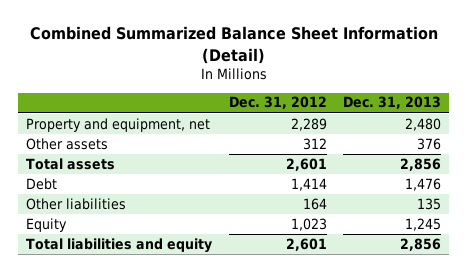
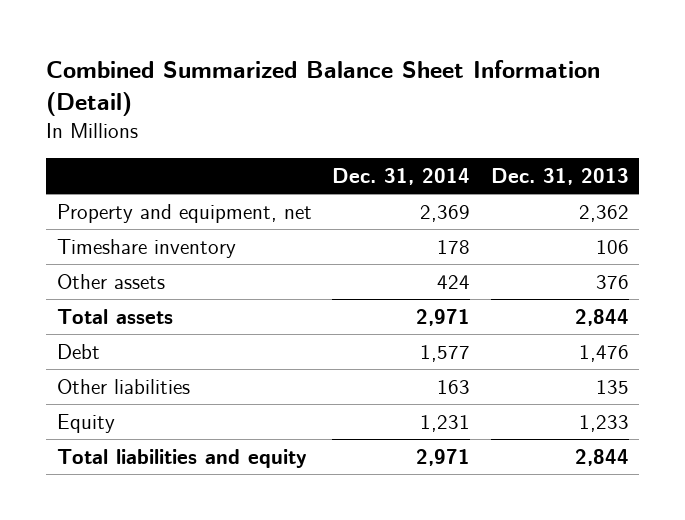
- | Dec. 31, 2012 | Dec. 31, 2013
+ | Dec. 31, 2014 | Dec. 31, 2013
- Property and equipment, net | 2,289 | 2,480
+ Property and equipment, net | 2,369 | 2,362
+ Timeshare inventory | 178 | 106
- Total assets | 2,601 | 2,856
+ Total assets | 2,971 | 2,844
- Equity | 1,023 | 1,245
- Total liabilities and equity | 2,601 | 2,856
+ Equity | 1,231 | 1,233
+ Total liabilities and equity | 2,971 | 2,844

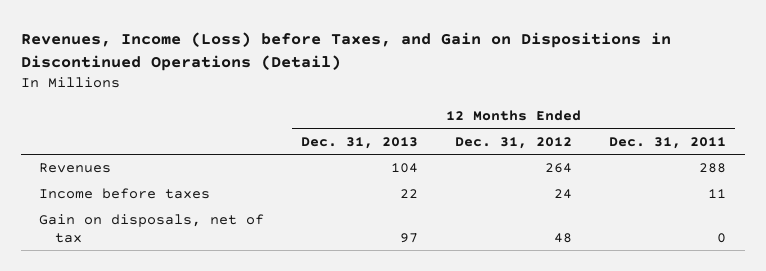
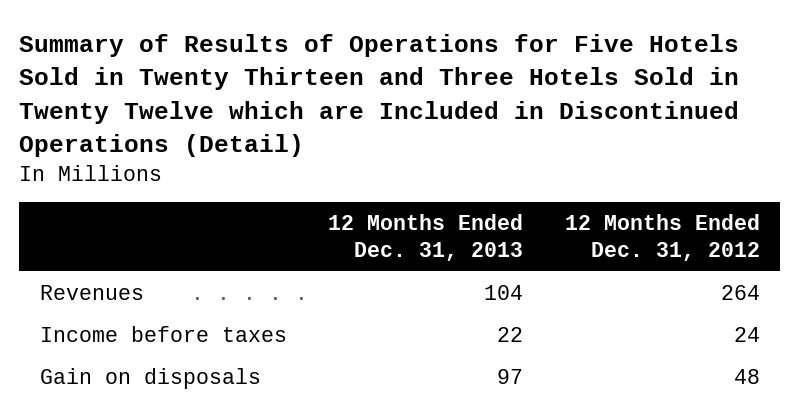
- Revenues, Income (Loss) before Taxes, and Gain on Dispositions in Discontinued Operations (Detail)
+ Summary of Results of Operations for Five Hotels Sold in Twenty Thirteen and Three Hotels Sold in Twenty Twelve which are Included in Discontinued Operations (Detail)
- | 12 Months Ended Dec. 31, 2013 | 12 Months Ended Dec. 31, 2012 | 12 Months Ended Dec. 31, 2011
+ | 12 Months Ended Dec. 31, 2013 | 12 Months Ended Dec. 31, 2012
- Gain on disposals, net of tax | 97 | 48 | 0
+ Gain on disposals | 97 | 48

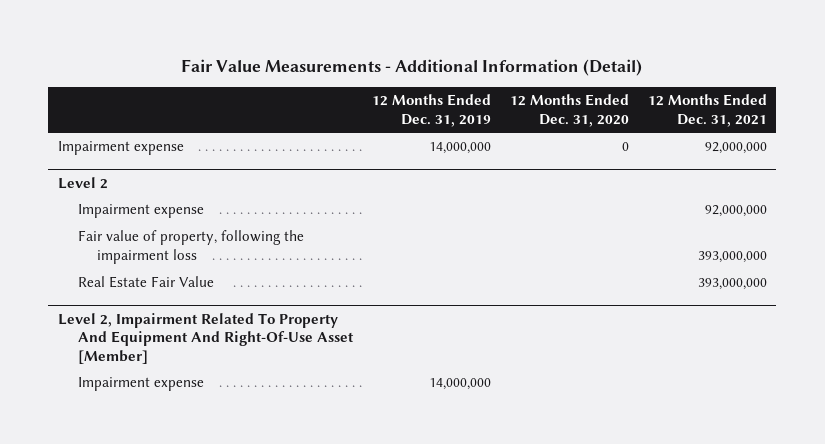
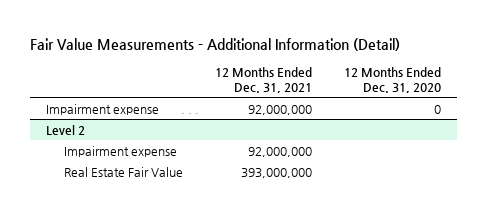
- | 12 Months Ended Dec. 31, 2019 | 12 Months Ended Dec. 31, 2020 | 12 Months Ended Dec. 31, 2021
+ | 12 Months Ended Dec. 31, 2021 | 12 Months Ended Dec. 31, 2020
@ Level 2
- Fair value of property, following the impairment loss | | | 393,000,000
- Level 2, Impairment Related To Property And Equipment And Right-Of-Use Asset [Member]
- Impairment expense | 14,000,000 | |

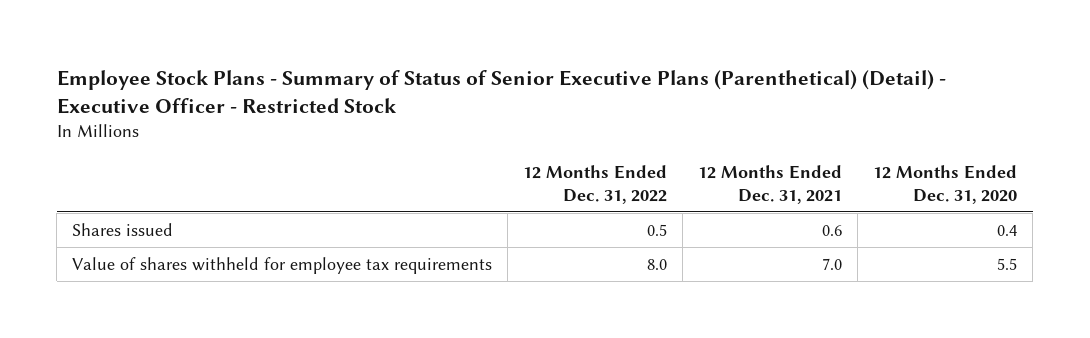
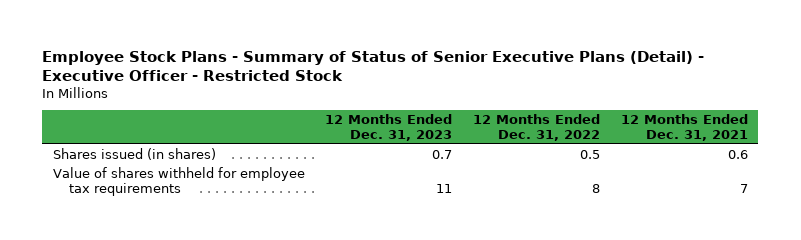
- Employee Stock Plans - Summary of Status of Senior Executive Plans (Parenthetical) (Detail) - Executive Officer - Restricted Stock
+ Employee Stock Plans - Summary of Status of Senior Executive Plans (Detail) - Executive Officer - Restricted Stock
- | 12 Months Ended Dec. 31, 2022 | 12 Months Ended Dec. 31, 2021 | 12 Months Ended Dec. 31, 2020
+ | 12 Months Ended Dec. 31, 2023 | 12 Months Ended Dec. 31, 2022 | 12 Months Ended Dec. 31, 2021
- Shares issued | 0.5 | 0.6 | 0.4
- Value of shares withheld for employee tax requirements | 8.0 | 7.0 | 5.5
+ Shares issued (in shares) | 0.7 | 0.5 | 0.6
+ Value of shares withheld for employee tax requirements | 11 | 8 | 7

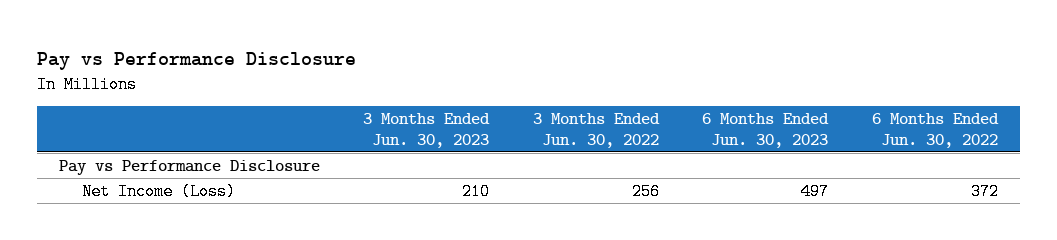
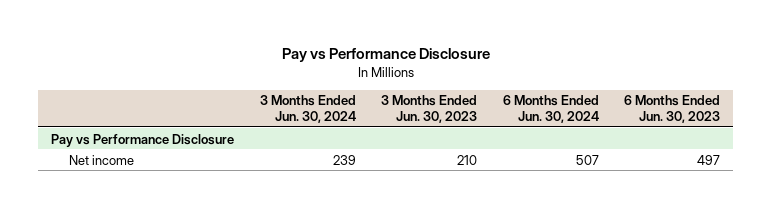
- | 3 Months Ended Jun. 30, 2023 | 3 Months Ended Jun. 30, 2022 | 6 Months Ended Jun. 30, 2023 | 6 Months Ended Jun. 30, 2022
+ | 3 Months Ended Jun. 30, 2024 | 3 Months Ended Jun. 30, 2023 | 6 Months Ended Jun. 30, 2024 | 6 Months Ended Jun. 30, 2023
- Net Income (Loss) | 210 | 256 | 497 | 372
+ Net income | 239 | 210 | 507 | 497

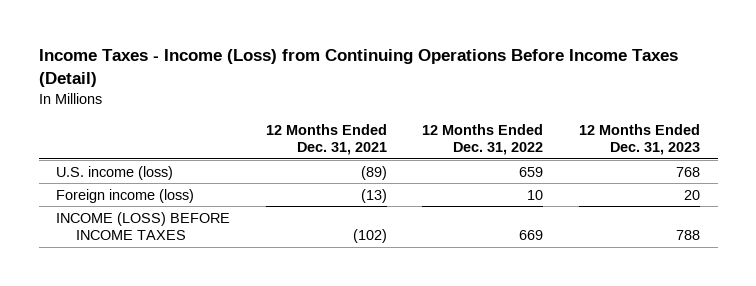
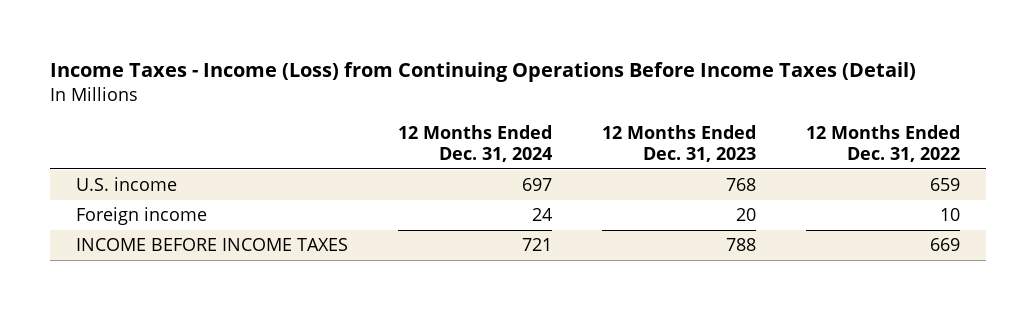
- | 12 Months Ended Dec. 31, 2021 | 12 Months Ended Dec. 31, 2022 | 12 Months Ended Dec. 31, 2023
+ | 12 Months Ended Dec. 31, 2024 | 12 Months Ended Dec. 31, 2023 | 12 Months Ended Dec. 31, 2022
- U.S. income (loss) | (89) | 659 | 768
- Foreign income (loss) | (13) | 10 | 20
- INCOME (LOSS) BEFORE INCOME TAXES | (102) | 669 | 788
+ U.S. income | 697 | 768 | 659
+ Foreign income | 24 | 20 | 10
+ INCOME BEFORE INCOME TAXES | 721 | 788 | 669

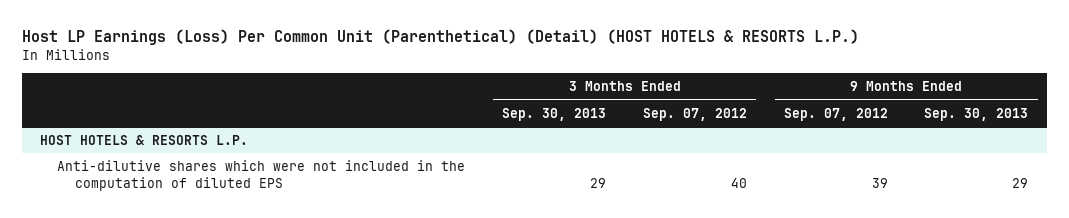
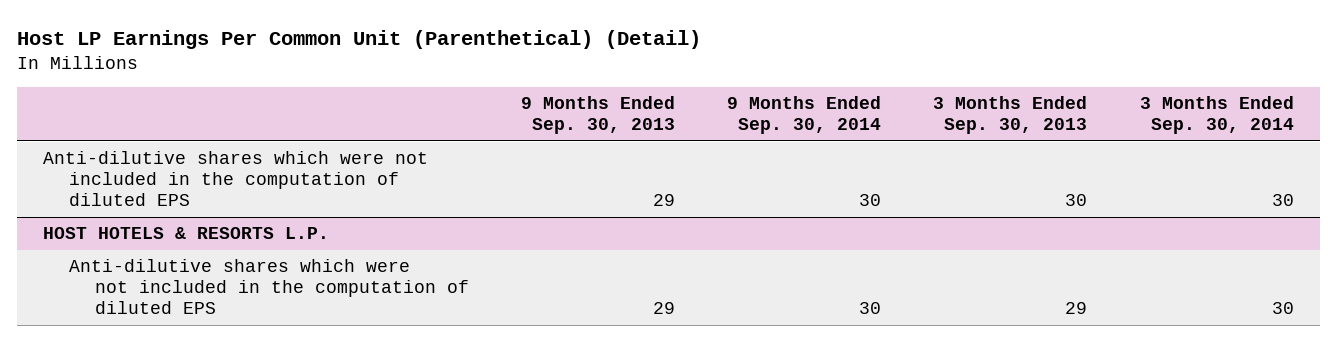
- Host LP Earnings (Loss) Per Common Unit (Parenthetical) (Detail) (HOST HOTELS & RESORTS L.P.)
+ Host LP Earnings Per Common Unit (Parenthetical) (Detail)
- | 3 Months Ended Sep. 30, 2013 | 3 Months Ended Sep. 07, 2012 | 9 Months Ended Sep. 07, 2012 | 9 Months Ended Sep. 30, 2013
+ | 9 Months Ended Sep. 30, 2013 | 9 Months Ended Sep. 30, 2014 | 3 Months Ended Sep. 30, 2013 | 3 Months Ended Sep. 30, 2014
+ Anti-dilutive shares which were not included in the computation of diluted EPS | 29 | 30 | 30 | 30

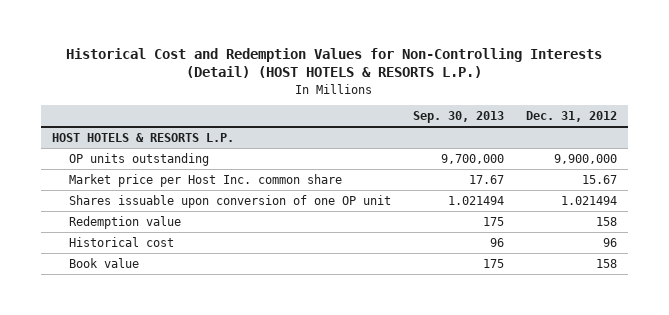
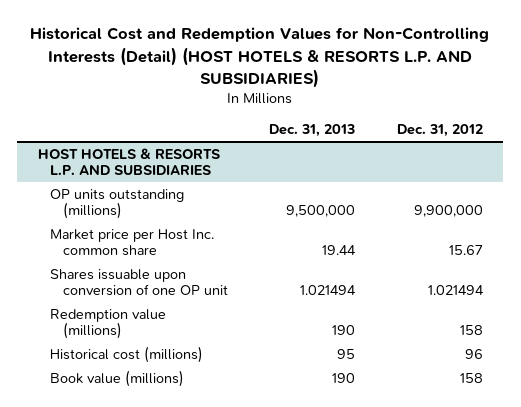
- Historical Cost and Redemption Values for Non-Controlling Interests (Detail) (HOST HOTELS & RESORTS L.P.)
+ Historical Cost and Redemption Values for Non-Controlling Interests (Detail) (HOST HOTELS & RESORTS L.P. AND SUBSIDIARIES)
- | Sep. 30, 2013 | Dec. 31, 2012
+ | Dec. 31, 2013 | Dec. 31, 2012
- HOST HOTELS & RESORTS L.P.
- OP units outstanding | 9,700,000 | 9,900,000
+ HOST HOTELS & RESORTS L.P. AND SUBSIDIARIES
+ OP units outstanding (millions) | 9,500,000 | 9,900,000
- Redemption value | 175 | 158
- Historical cost | 96 | 96
- Book value | 175 | 158
+ Redemption value (millions) | 190 | 158
+ Historical cost (millions) | 95 | 96
+ Book value (millions) | 190 | 158

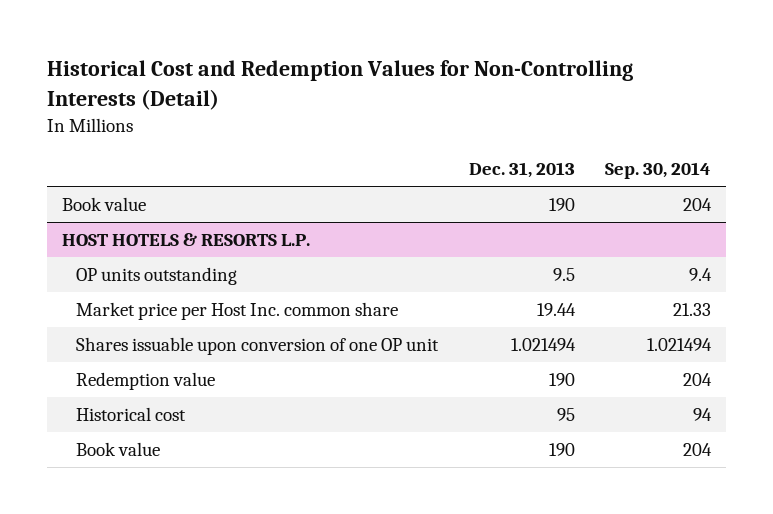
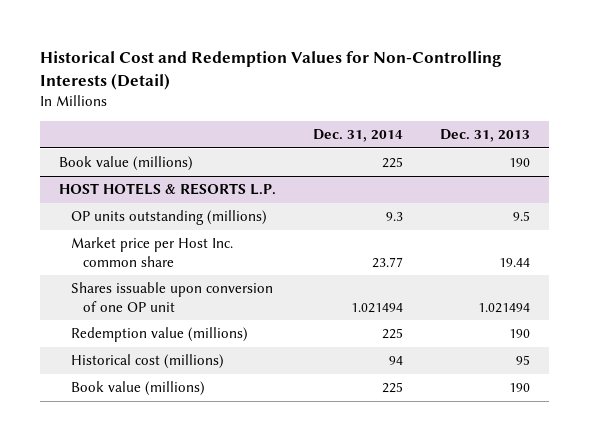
- | Dec. 31, 2013 | Sep. 30, 2014
+ | Dec. 31, 2014 | Dec. 31, 2013
- Book value | 190 | 204
+ Book value (millions) | 225 | 190
@ HOST HOTELS & RESORTS L.P.
- OP units outstanding | 9.5 | 9.4
+ OP units outstanding (millions) | 9.3 | 9.5
- Redemption value | 190 | 204
- Historical cost | 95 | 94
- Book value | 190 | 204
+ Redemption value (millions) | 225 | 190
+ Historical cost (millions) | 94 | 95
+ Book value (millions) | 225 | 190

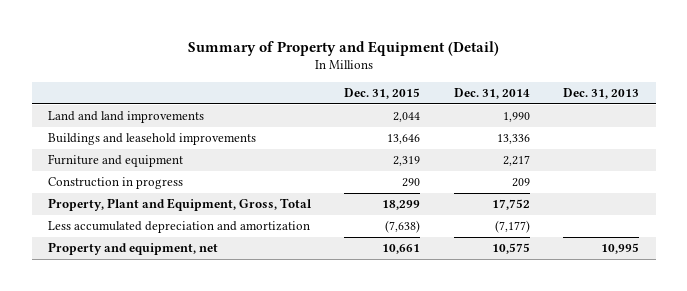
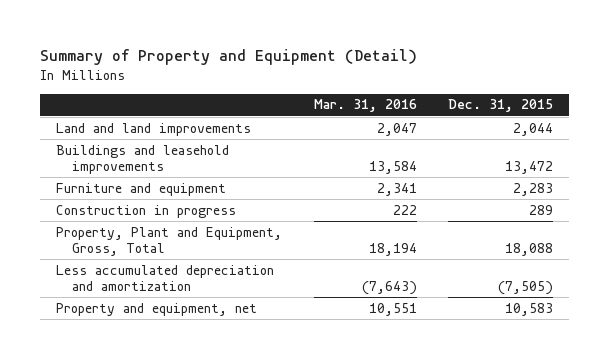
- | Dec. 31, 2015 | Dec. 31, 2014 | Dec. 31, 2013
+ | Mar. 31, 2016 | Dec. 31, 2015
- Buildings and leasehold improvements | 13,646 | 13,336 |
- Furniture and equipment | 2,319 | 2,217 |
- Construction in progress | 290 | 209 |
- Property, Plant and Equipment, Gross, Total | 18,299 | 17,752 |
- Less accumulated depreciation and amortization | (7,638) | (7,177) |
- Property and equipment, net | 10,661 | 10,575 | 10,995
+ Buildings and leasehold improvements | 13,584 | 13,472
+ Furniture and equipment | 2,341 | 2,283
+ Construction in progress | 222 | 289
+ Property, Plant and Equipment, Gross, Total | 18,194 | 18,088
+ Less accumulated depreciation and amortization | (7,643) | (7,505)
+ Property and equipment, net | 10,551 | 10,583

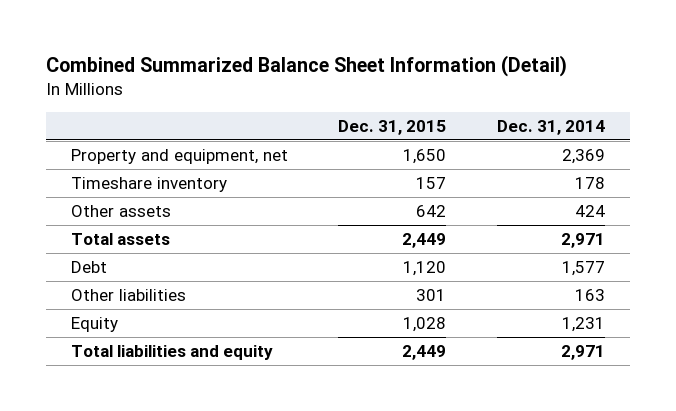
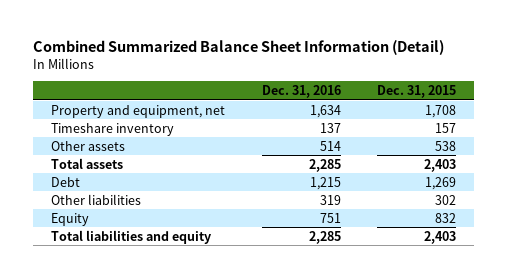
- | Dec. 31, 2015 | Dec. 31, 2014
+ | Dec. 31, 2016 | Dec. 31, 2015
- Property and equipment, net | 1,650 | 2,369
+ Property and equipment, net | 1,634 | 1,708
- Other assets | 642 | 424
- Total assets | 2,449 | 2,971
- Debt | 1,120 | 1,577
- Other liabilities | 301 | 163
- Equity | 1,028 | 1,231
- Total liabilities and equity | 2,449 | 2,971
+ Other assets | 514 | 538
+ Total assets | 2,285 | 2,403
+ Debt | 1,215 | 1,269
+ Other liabilities | 319 | 302
+ Equity | 751 | 832
+ Total liabilities and equity | 2,285 | 2,403

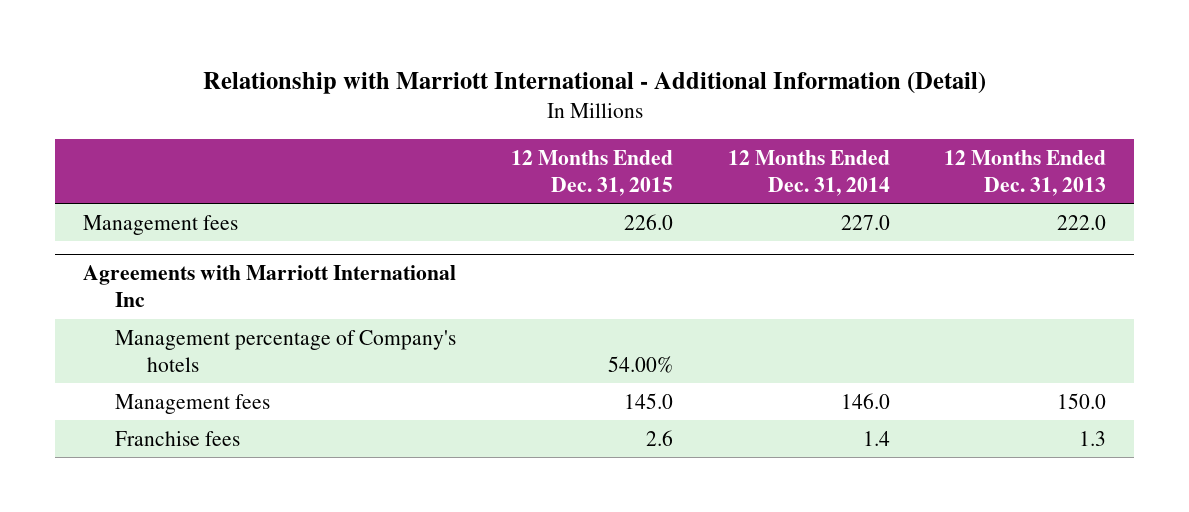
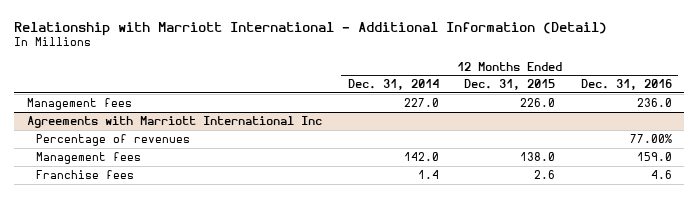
- | 12 Months Ended Dec. 31, 2015 | 12 Months Ended Dec. 31, 2014 | 12 Months Ended Dec. 31, 2013
+ | 12 Months Ended Dec. 31, 2014 | 12 Months Ended Dec. 31, 2015 | 12 Months Ended Dec. 31, 2016
@ Agreements with Marriott International Inc
- Management percentage of Company's hotels | 54.00% | |
- Management fees | 145.0 | 146.0 | 150.0
+ Percentage of revenues | | | 77.00%
+ Management fees | 142.0 | 138.0 | 159.0

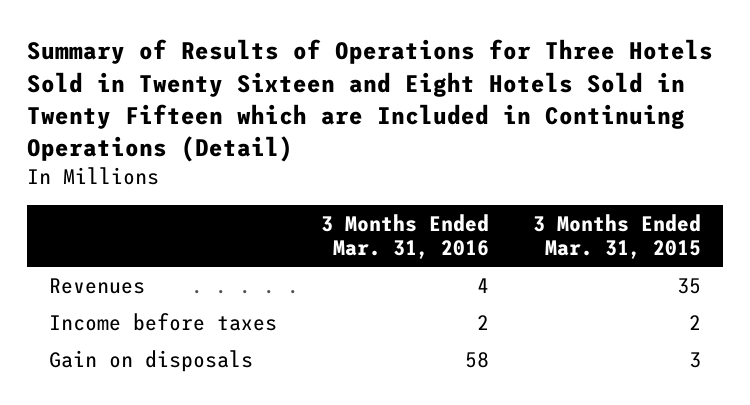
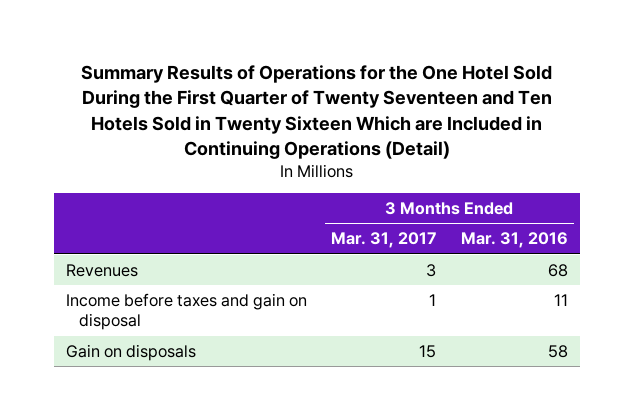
- Summary of Results of Operations for Three Hotels Sold in Twenty Sixteen and Eight Hotels Sold in Twenty Fifteen which are Included in Continuing Operations (Detail)
+ Summary Results of Operations for the One Hotel Sold During the First Quarter of Twenty Seventeen and Ten Hotels Sold in Twenty Sixteen Which are Included in Continuing Operations (Detail)
- | 3 Months Ended Mar. 31, 2016 | 3 Months Ended Mar. 31, 2015
+ | 3 Months Ended Mar. 31, 2017 | 3 Months Ended Mar. 31, 2016
- Revenues | 4 | 35
- Income before taxes | 2 | 2
+ Revenues | 3 | 68
+ Income before taxes and gain on disposal | 1 | 11

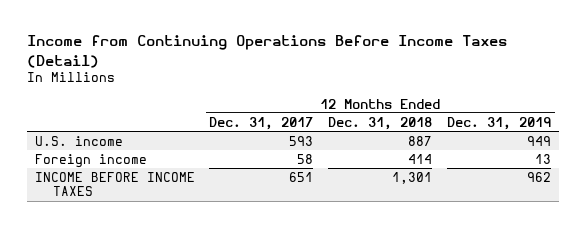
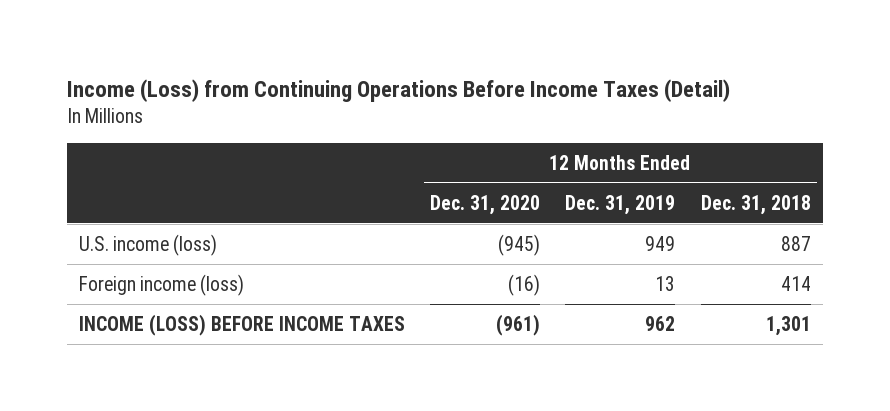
- Income from Continuing Operations Before Income Taxes (Detail)
+ Income (Loss) from Continuing Operations Before Income Taxes (Detail)
- | 12 Months Ended Dec. 31, 2017 | 12 Months Ended Dec. 31, 2018 | 12 Months Ended Dec. 31, 2019
+ | 12 Months Ended Dec. 31, 2020 | 12 Months Ended Dec. 31, 2019 | 12 Months Ended Dec. 31, 2018
- U.S. income | 593 | 887 | 949
- Foreign income | 58 | 414 | 13
- INCOME BEFORE INCOME TAXES | 651 | 1,301 | 962
+ U.S. income (loss) | (945) | 949 | 887
+ Foreign income (loss) | (16) | 13 | 414
+ INCOME (LOSS) BEFORE INCOME TAXES | (961) | 962 | 1,301

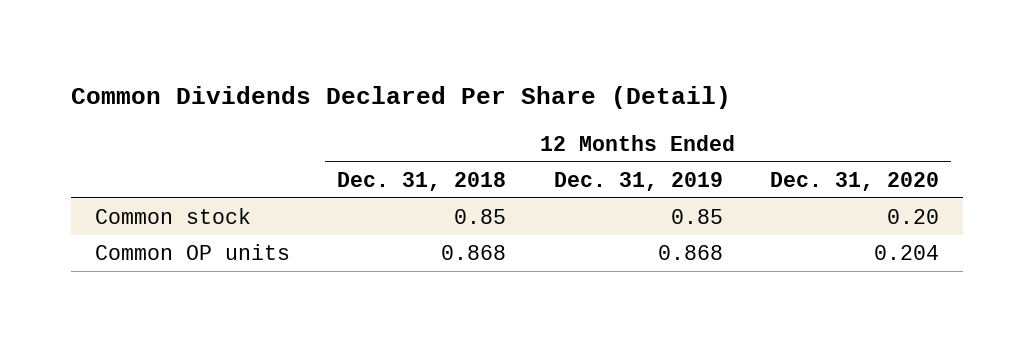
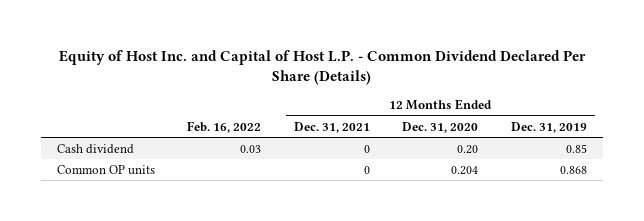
- Common Dividends Declared Per Share (Detail)
+ Equity of Host Inc. and Capital of Host L.P. - Common Dividend Declared Per Share (Details)
- | 12 Months Ended Dec. 31, 2018 | 12 Months Ended Dec. 31, 2019 | 12 Months Ended Dec. 31, 2020
+ | Feb. 16, 2022 | 12 Months Ended Dec. 31, 2021 | 12 Months Ended Dec. 31, 2020 | 12 Months Ended Dec. 31, 2019
- Common stock | 0.85 | 0.85 | 0.20
+ Cash dividend | 0.03 | 0 | 0.20 | 0.85

